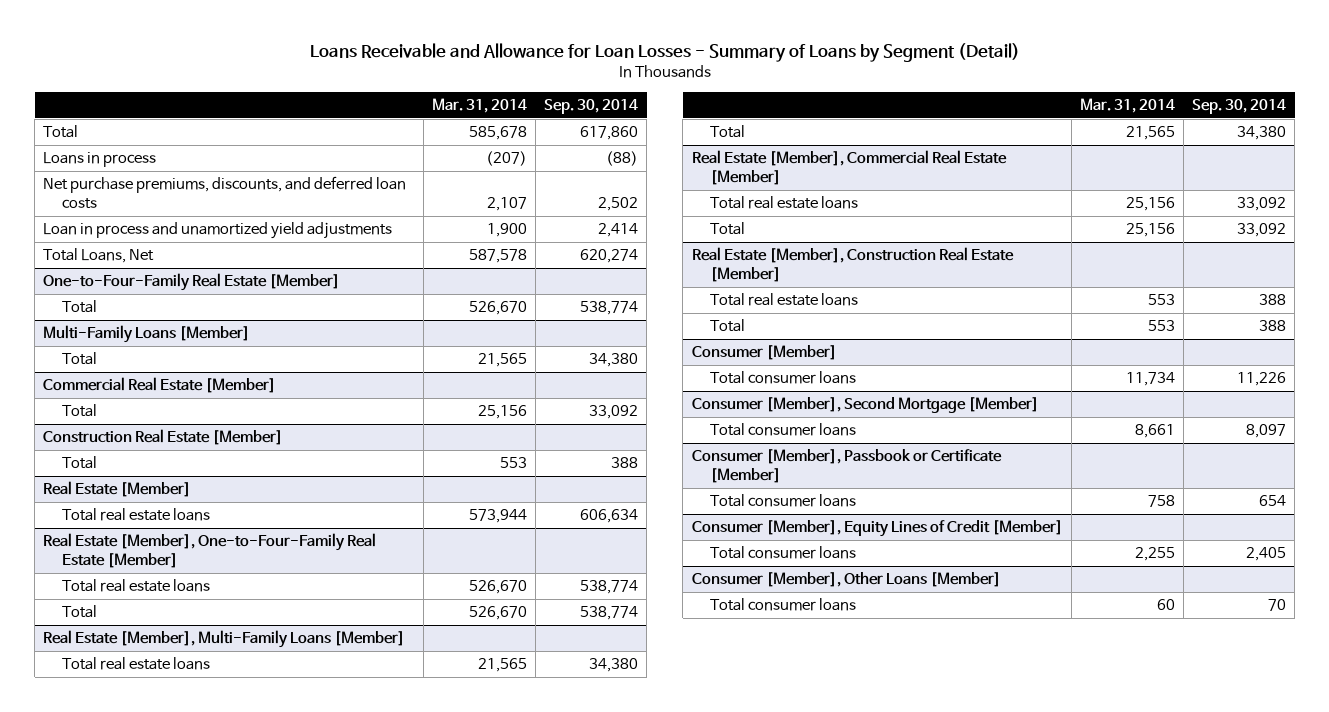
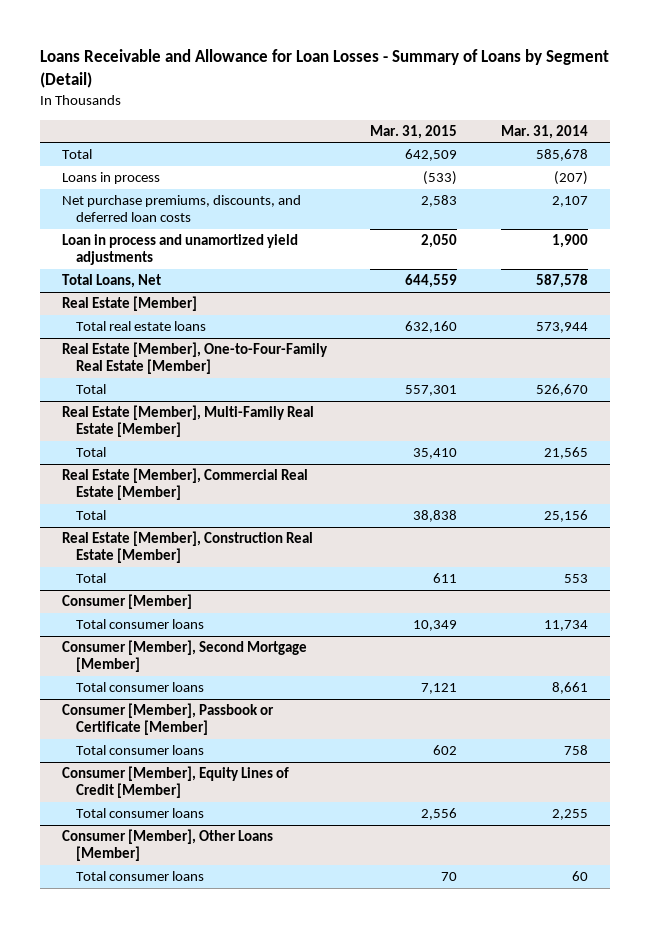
- | Mar. 31, 2014 | Sep. 30, 2014
+ | Mar. 31, 2015 | Mar. 31, 2014
- One-to-Four-Family Real Estate [Member]
- Total | 526,670 | 538,774
- Multi-Family Loans [Member]
- Total | 21,565 | 34,380
- Commercial Real Estate [Member]
- Total | 25,156 | 33,092
- Construction Real Estate [Member]
- Total | 553 | 388
@ Real Estate [Member], One-to-Four-Family Real Estate [Member]
- Total real estate loans | 526,670 | 538,774
- Real Estate [Member], Multi-Family Loans [Member]
- Total real estate loans | 21,565 | 34,380
+ Real Estate [Member], Multi-Family Real Estate [Member]
@ Real Estate [Member], Commercial Real Estate [Member]
- Total real estate loans | 25,156 | 33,092
@ Real Estate [Member], Construction Real Estate [Member]
- Total real estate loans | 553 | 388

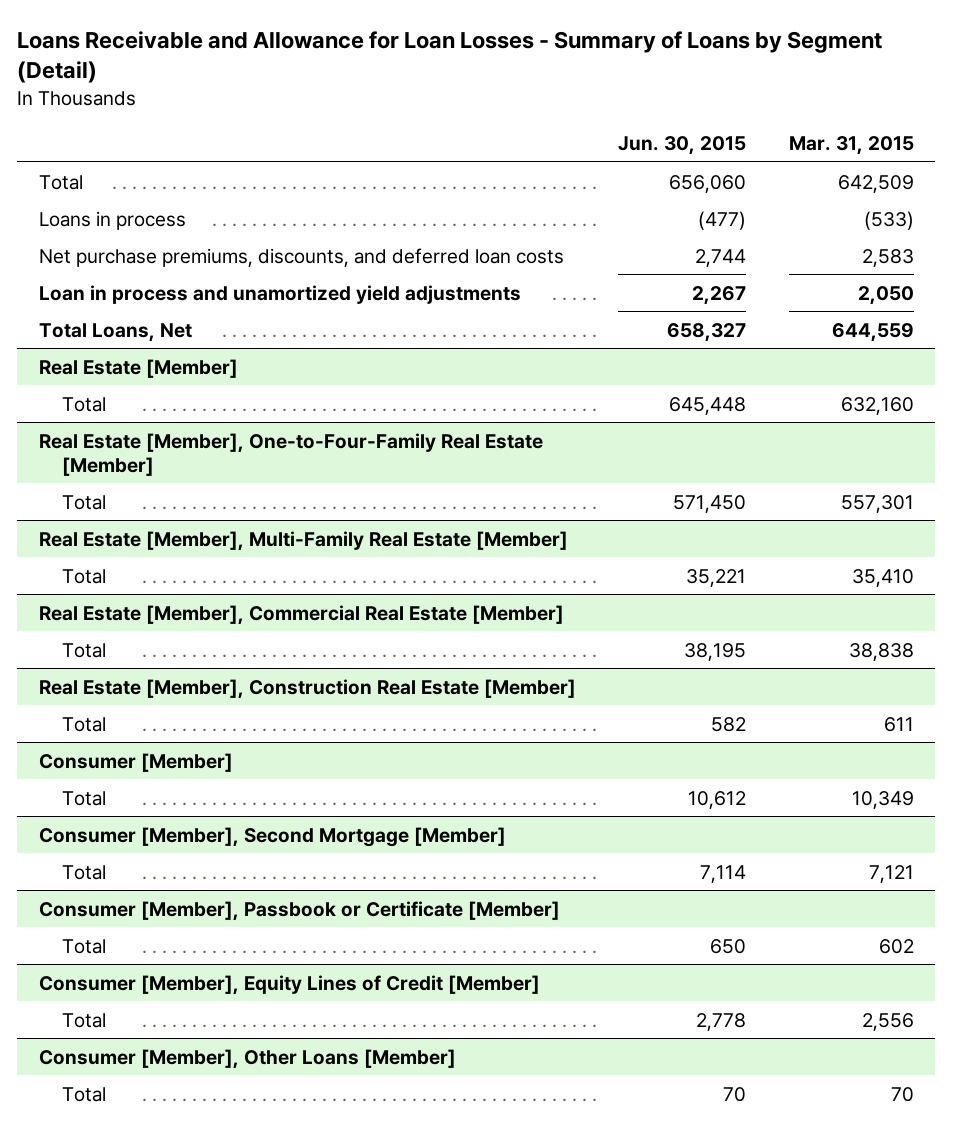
- | Mar. 31, 2015 | Mar. 31, 2014
+ | Jun. 30, 2015 | Mar. 31, 2015
@ Real Estate [Member]
- Total real estate loans | 632,160 | 573,944
+ Total | 645,448 | 632,160
@ Consumer [Member]
- Total consumer loans | 10,349 | 11,734
+ Total | 10,612 | 10,349
@ Consumer [Member], Second Mortgage [Member]
- Total consumer loans | 7,121 | 8,661
+ Total | 7,114 | 7,121
@ Consumer [Member], Passbook or Certificate [Member]
- Total consumer loans | 602 | 758
+ Total | 650 | 602
@ Consumer [Member], Equity Lines of Credit [Member]
- Total consumer loans | 2,556 | 2,255
+ Total | 2,778 | 2,556
@ Consumer [Member], Other Loans [Member]
- Total consumer loans | 70 | 60
+ Total | 70 | 70

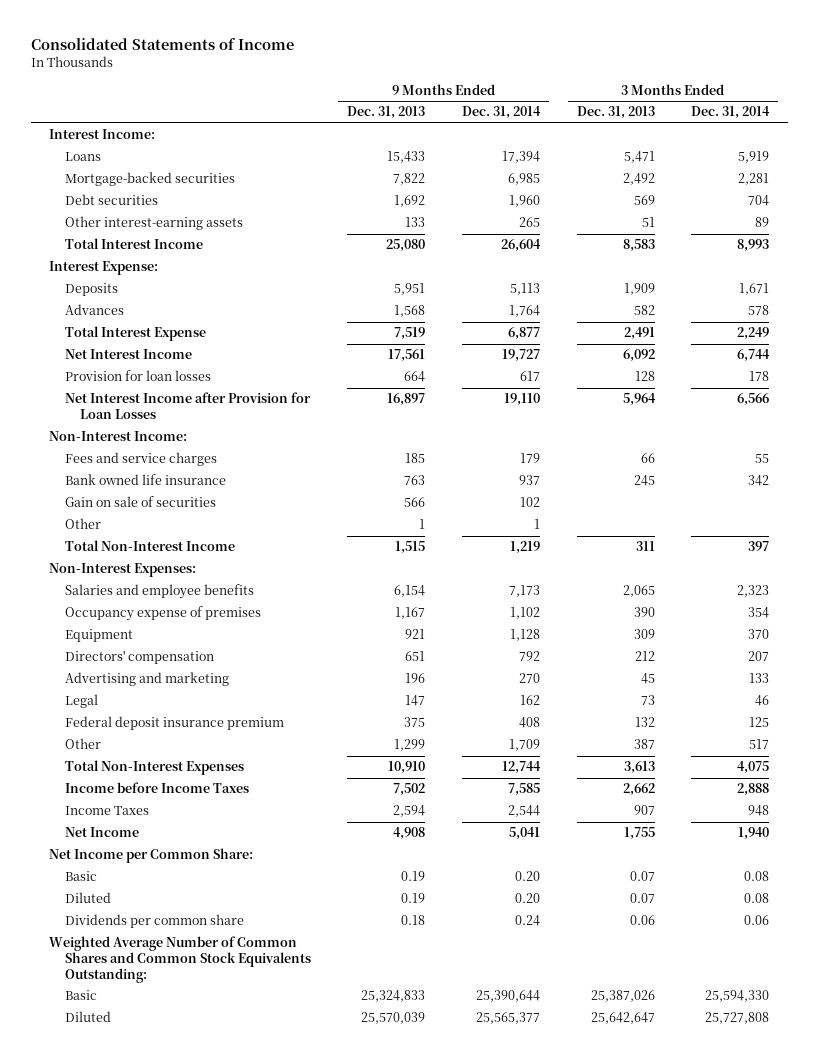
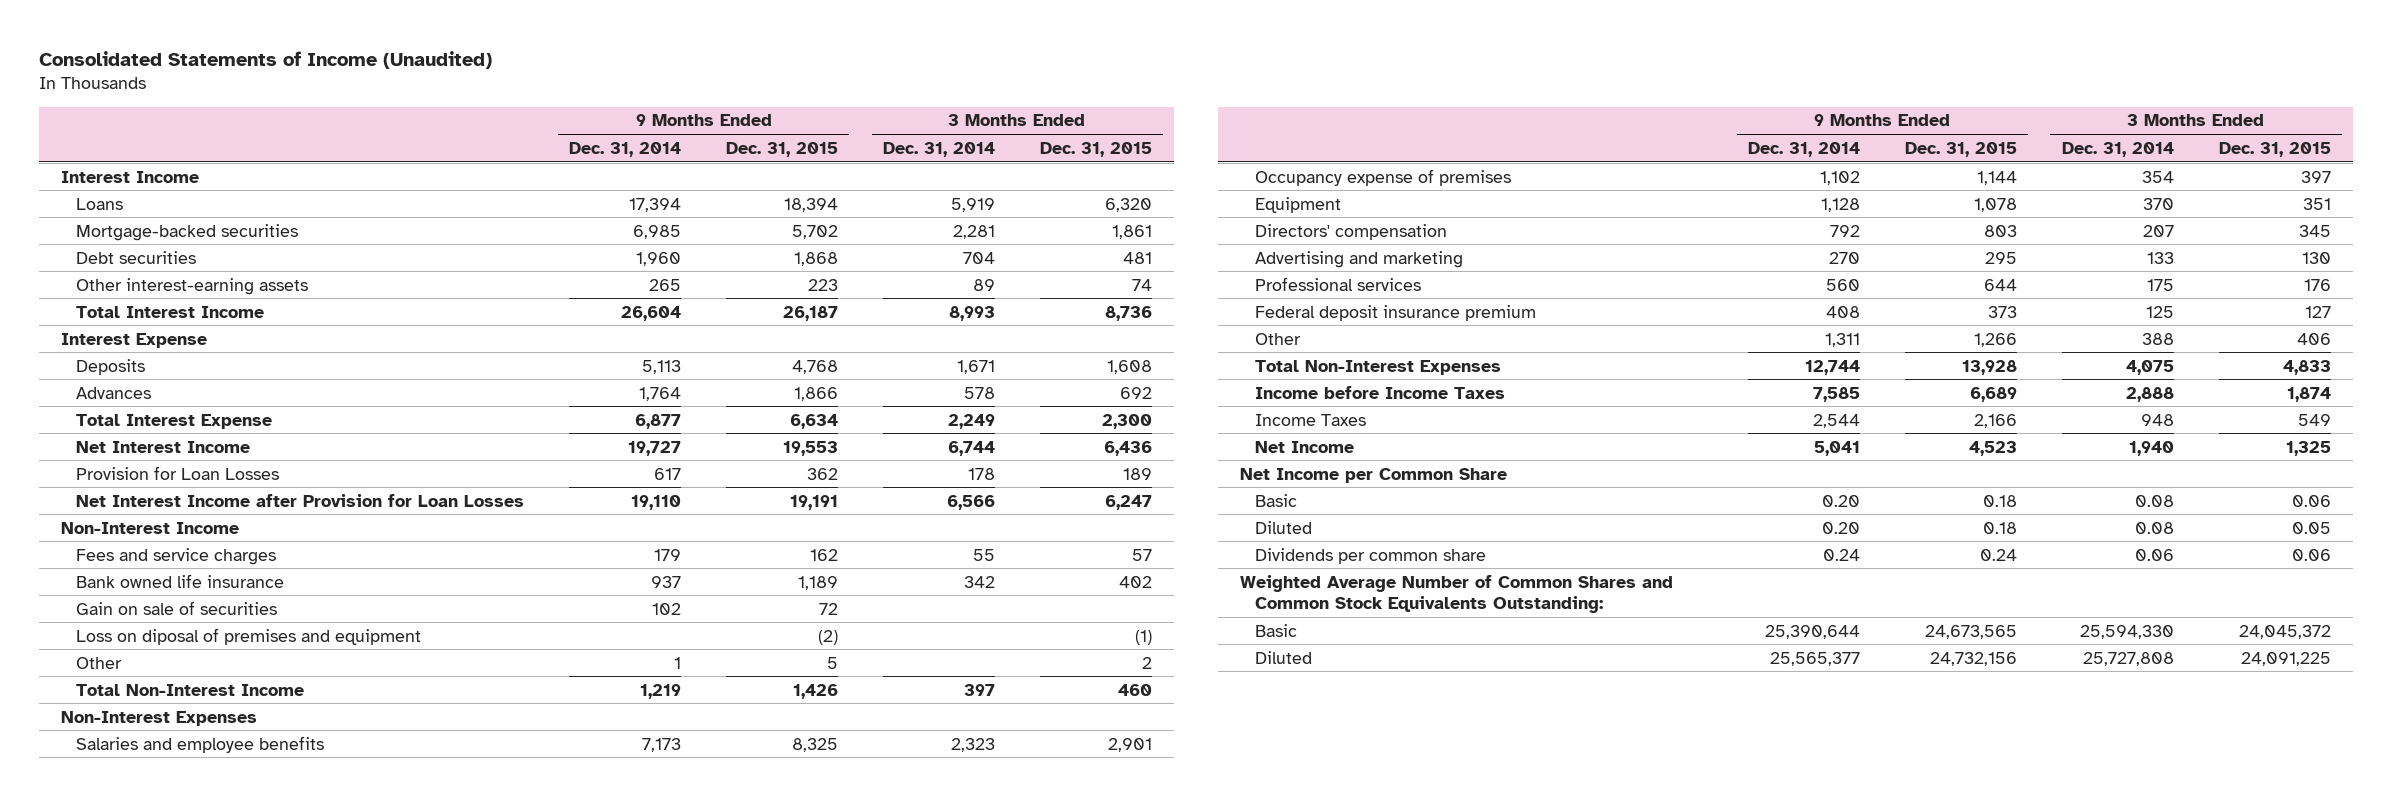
- Consolidated Statements of Income
+ Consolidated Statements of Income (Unaudited)
- | 9 Months Ended Dec. 31, 2013 | 9 Months Ended Dec. 31, 2014 | 3 Months Ended Dec. 31, 2013 | 3 Months Ended Dec. 31, 2014
+ | 9 Months Ended Dec. 31, 2014 | 9 Months Ended Dec. 31, 2015 | 3 Months Ended Dec. 31, 2014 | 3 Months Ended Dec. 31, 2015
- Interest Income:
+ Interest Income
- Interest Expense:
+ Interest Expense
- Provision for loan losses | 664 | 617 | 128 | 178
+ Provision for Loan Losses | 617 | 362 | 178 | 189
- Non-Interest Income:
+ Non-Interest Income
+ Loss on diposal of premises and equipment | | (2) | | (1)
- Non-Interest Expenses:
+ Non-Interest Expenses
- Legal | 147 | 162 | 73 | 46
+ Professional services | 560 | 644 | 175 | 176
- Other | 1,299 | 1,709 | 387 | 517
+ Other | 1,311 | 1,266 | 388 | 406
- Net Income per Common Share:
+ Net Income per Common Share

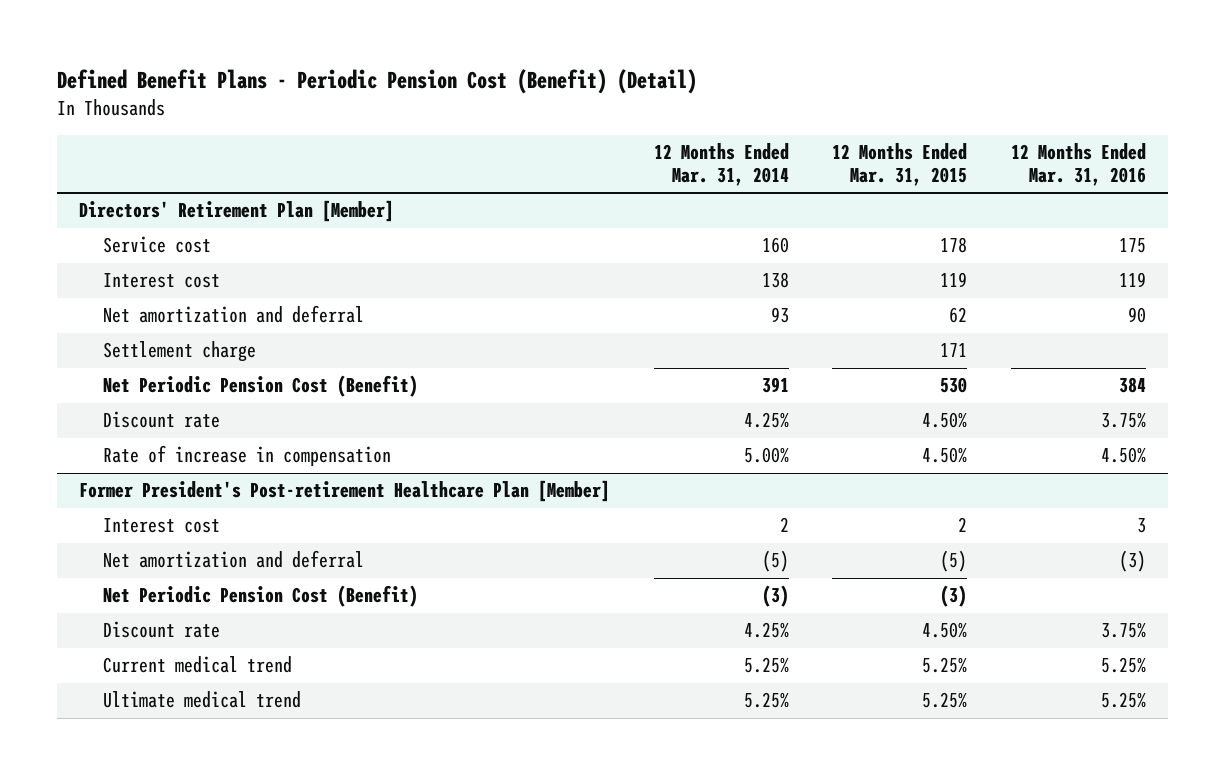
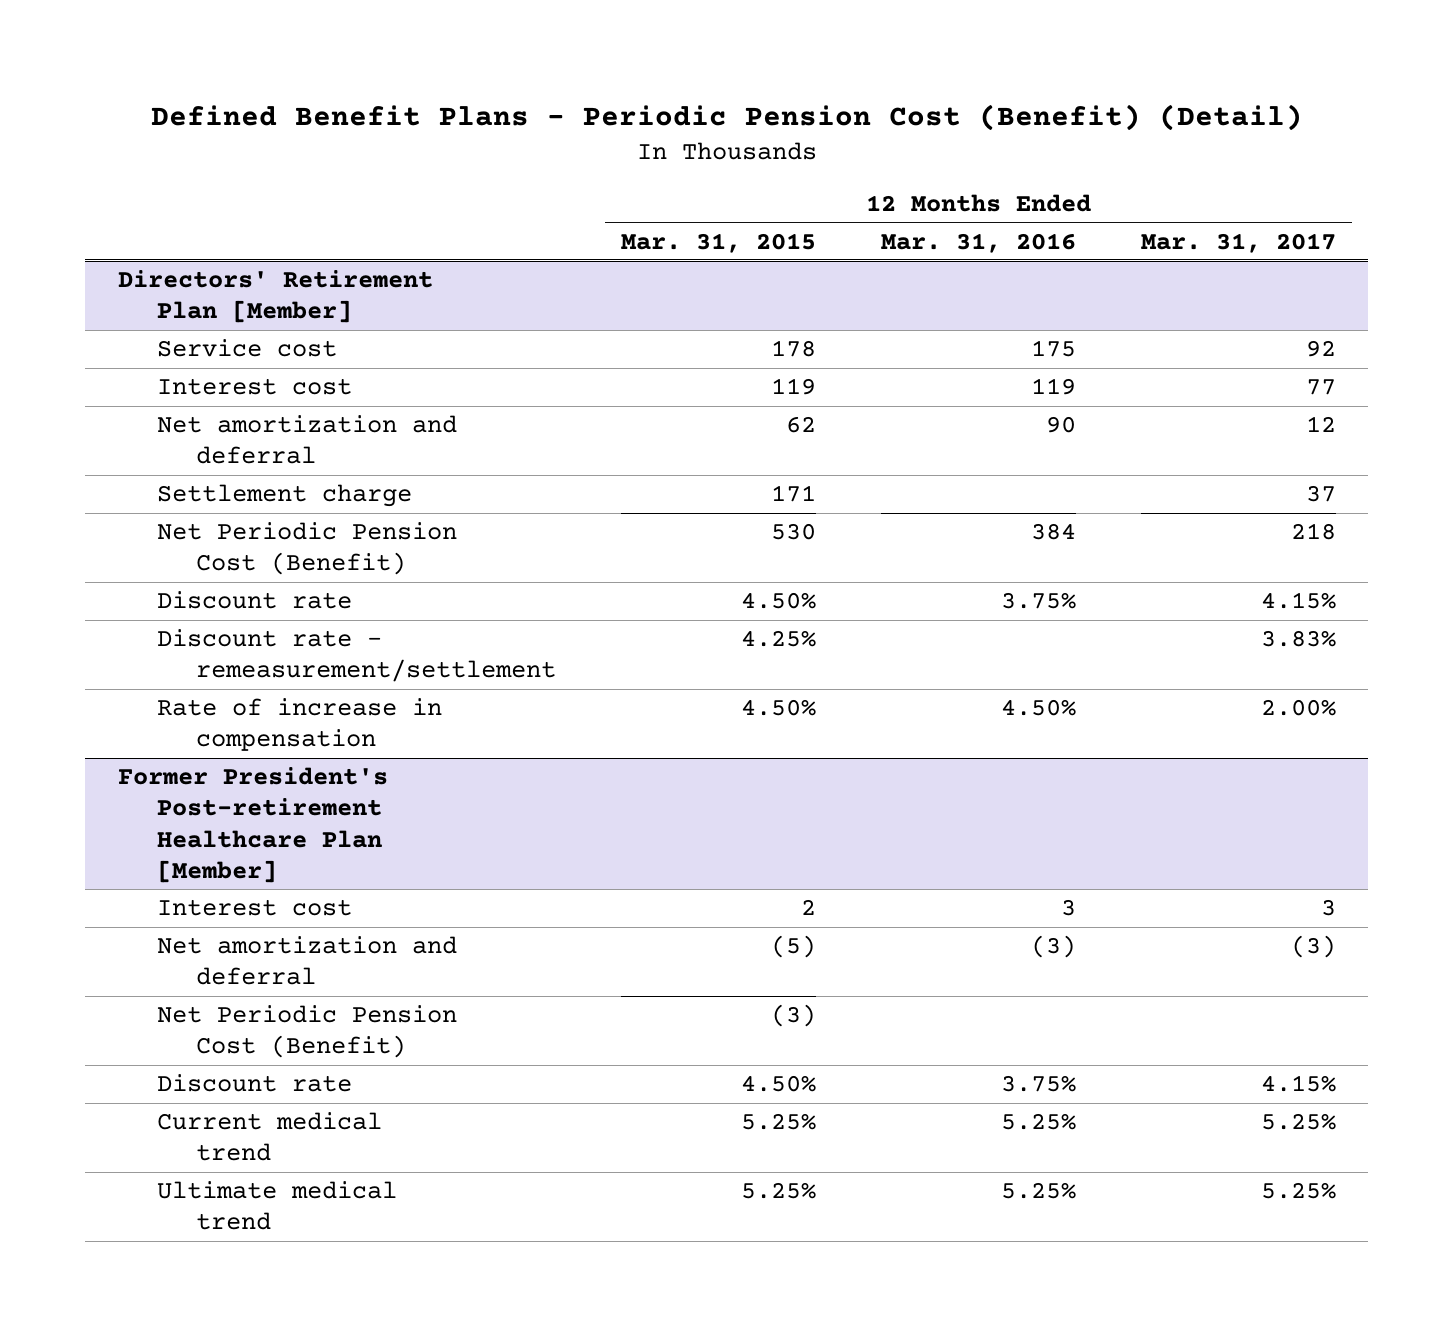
- | 12 Months Ended Mar. 31, 2014 | 12 Months Ended Mar. 31, 2015 | 12 Months Ended Mar. 31, 2016
+ | 12 Months Ended Mar. 31, 2015 | 12 Months Ended Mar. 31, 2016 | 12 Months Ended Mar. 31, 2017
@ Directors' Retirement Plan [Member]
+ Discount rate - remeasurement/settlement | 4.25% | | 3.83%

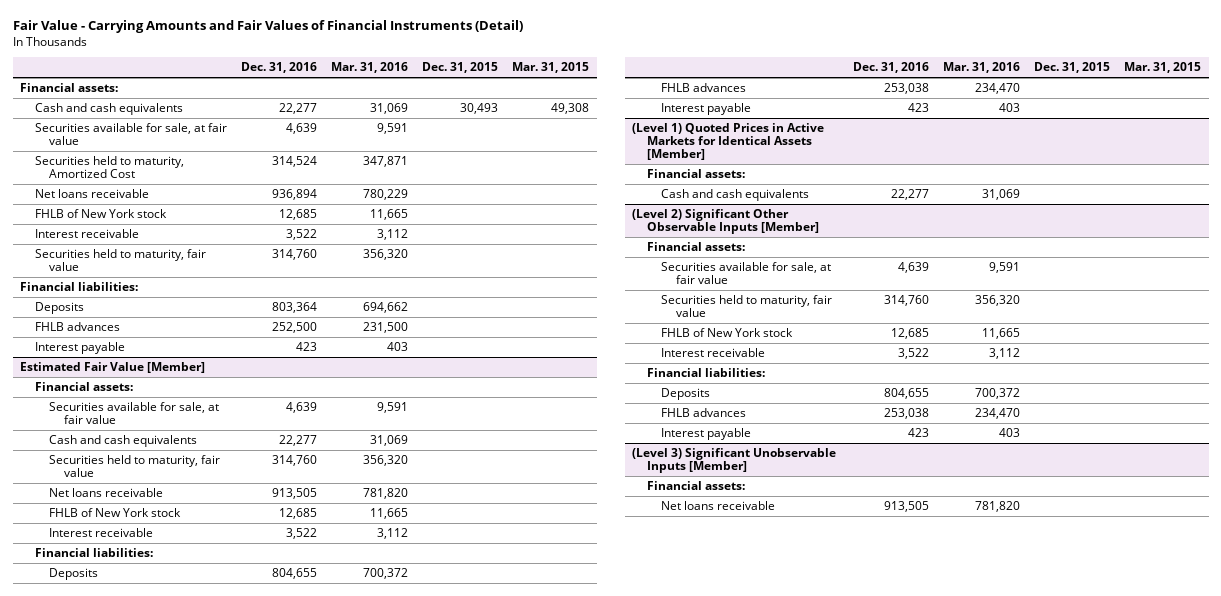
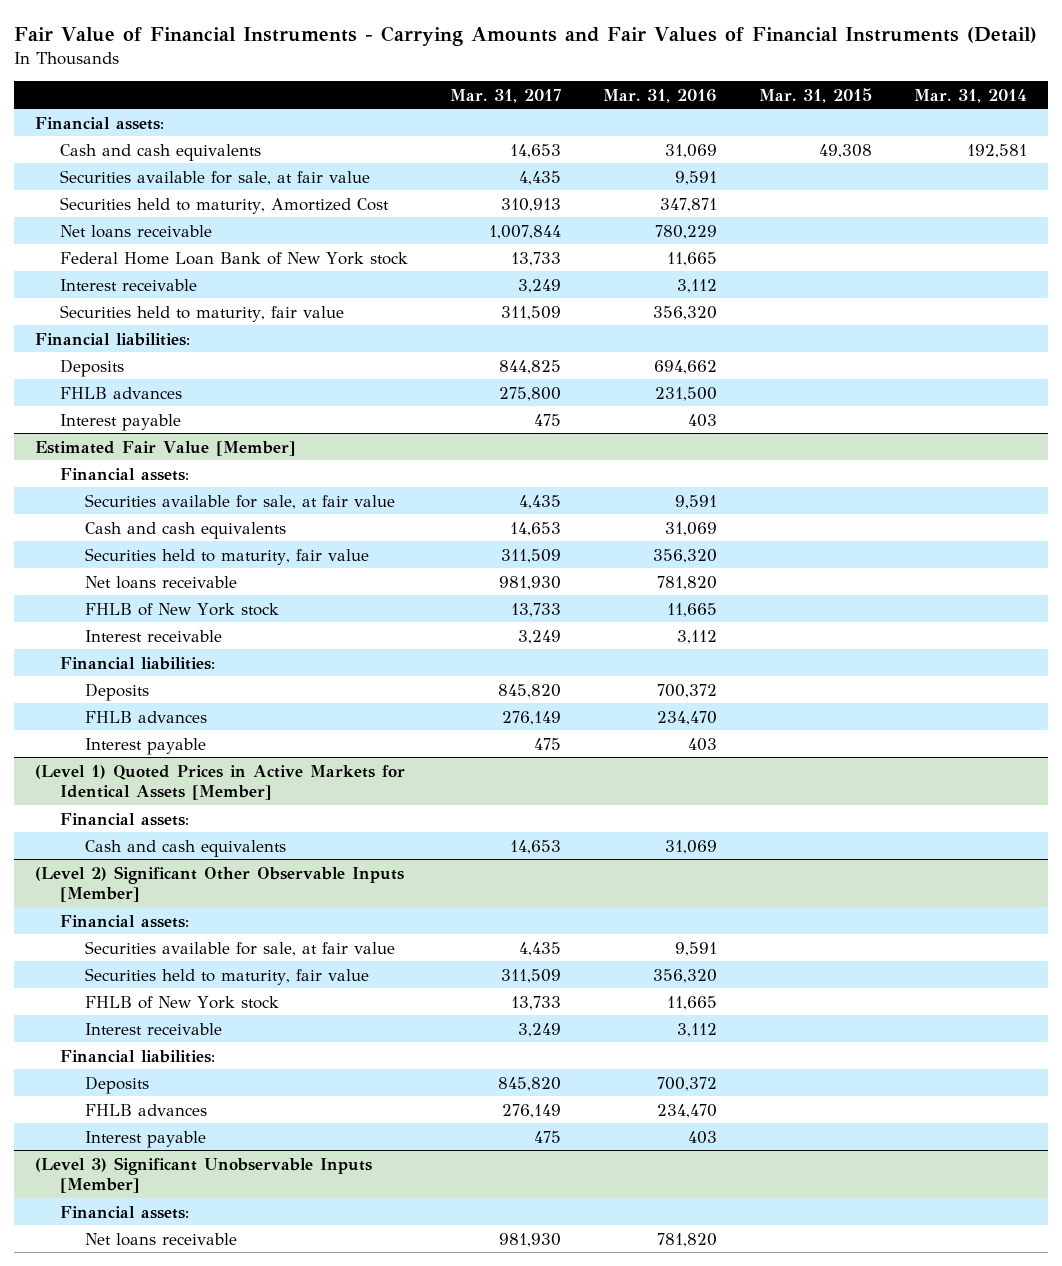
- Fair Value - Carrying Amounts and Fair Values of Financial Instruments (Detail)
+ Fair Value of Financial Instruments - Carrying Amounts and Fair Values of Financial Instruments (Detail)
- | Dec. 31, 2016 | Mar. 31, 2016 | Dec. 31, 2015 | Mar. 31, 2015
+ | Mar. 31, 2017 | Mar. 31, 2016 | Mar. 31, 2015 | Mar. 31, 2014
- FHLB of New York stock | 12,685 | 11,665 | |
+ Federal Home Loan Bank of New York stock | 13,733 | 11,665 | |

